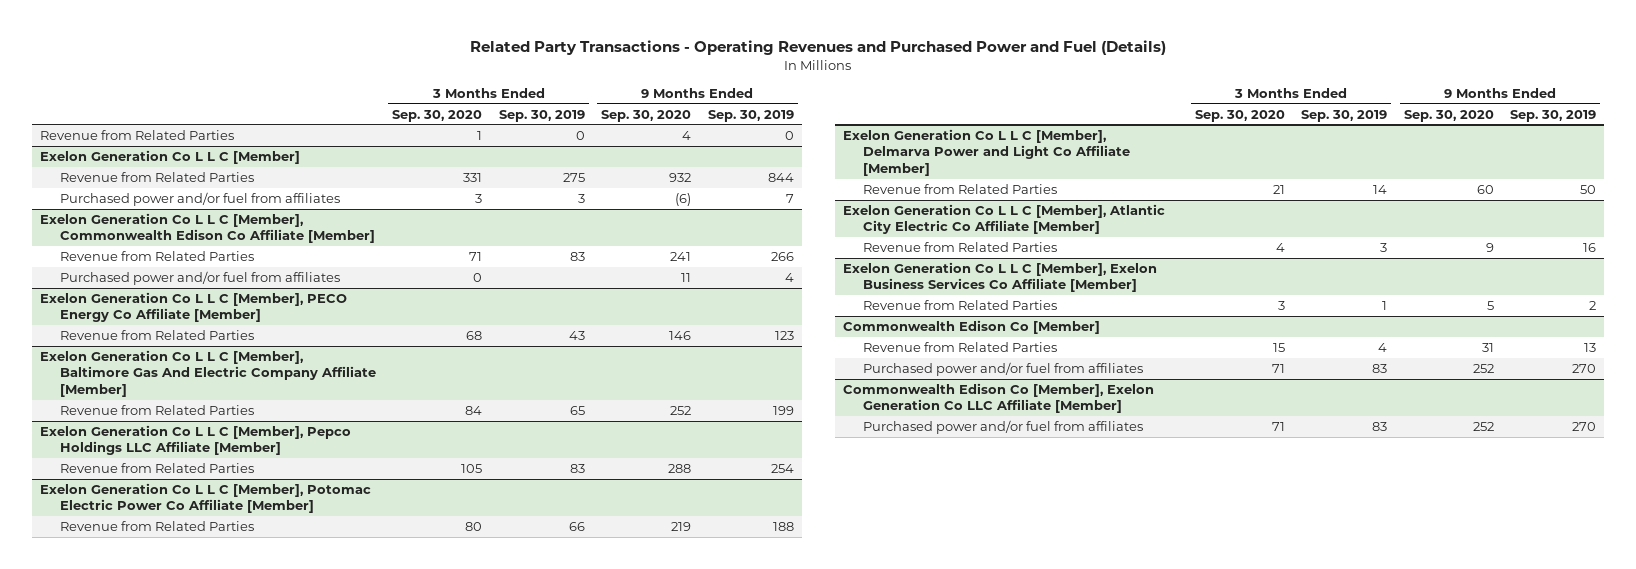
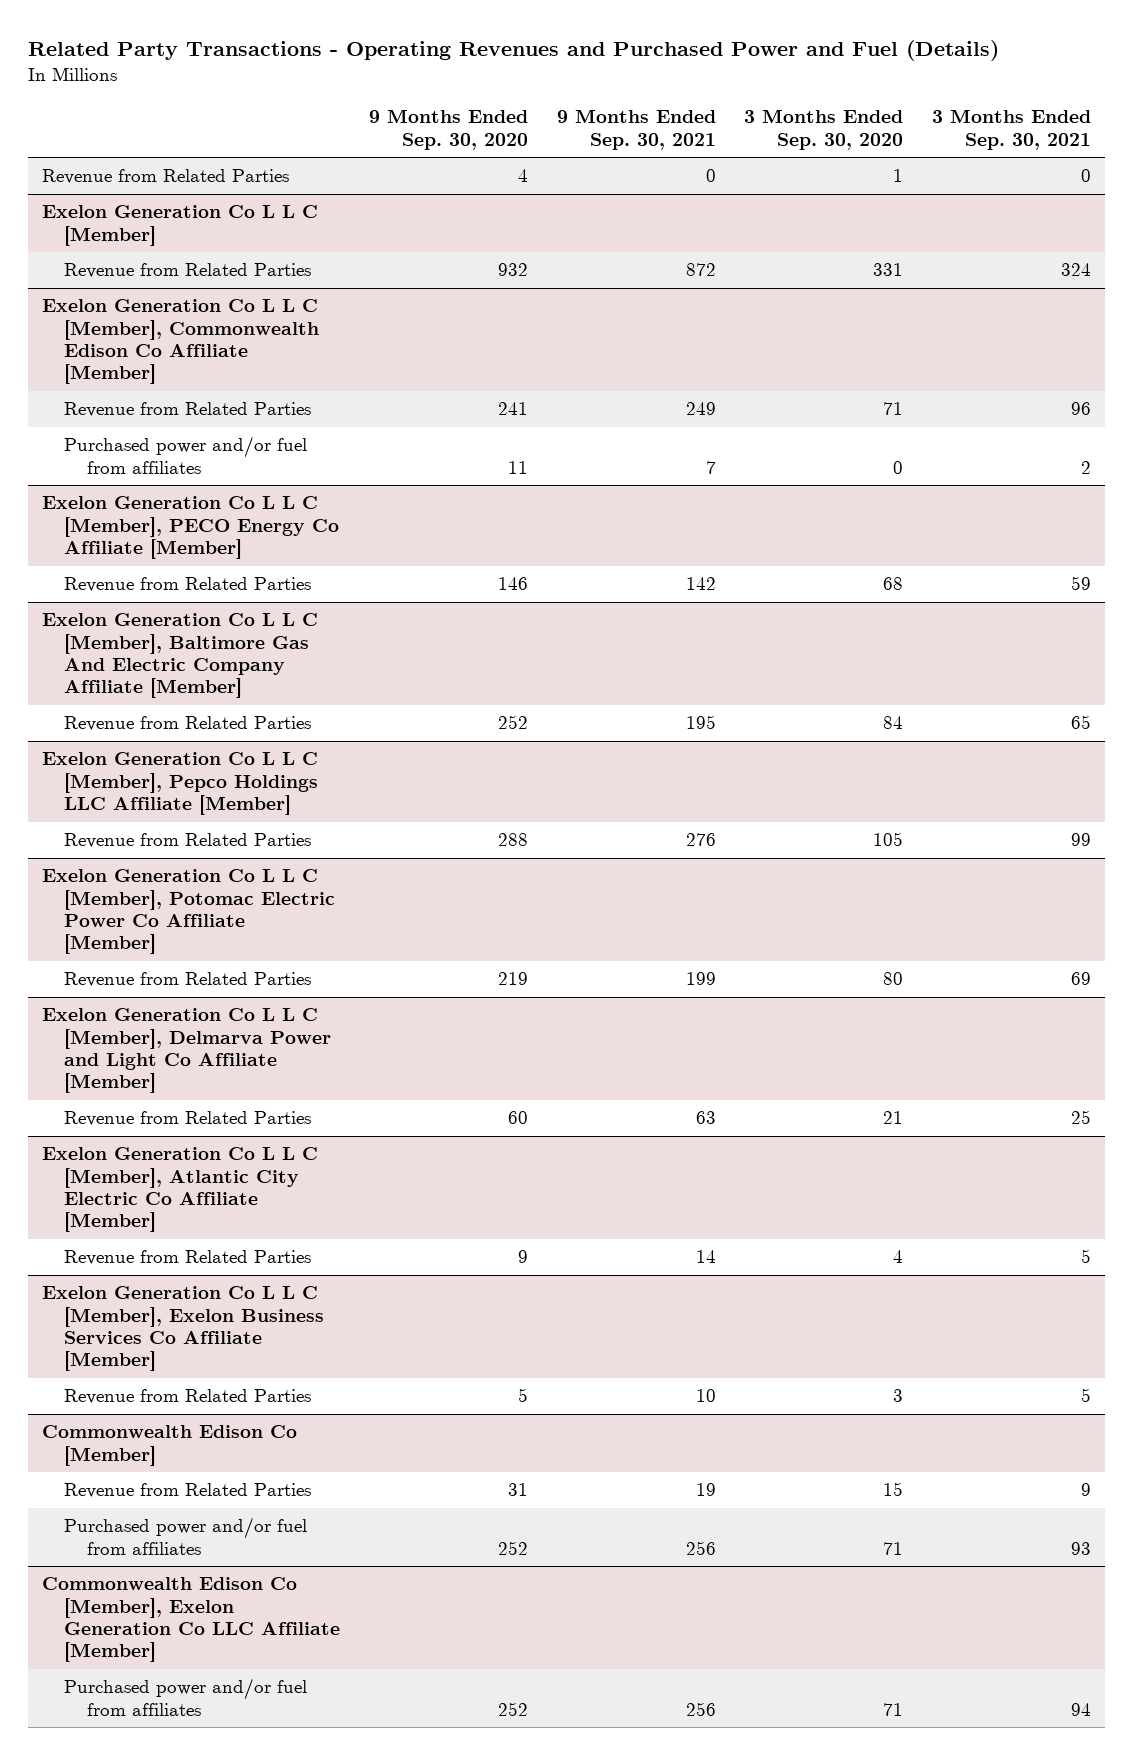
- | 3 Months Ended Sep. 30, 2020 | 3 Months Ended Sep. 30, 2019 | 9 Months Ended Sep. 30, 2020 | 9 Months Ended Sep. 30, 2019
+ | 9 Months Ended Sep. 30, 2020 | 9 Months Ended Sep. 30, 2021 | 3 Months Ended Sep. 30, 2020 | 3 Months Ended Sep. 30, 2021
@ Exelon Generation Co L L C [Member]
- Purchased power and/or fuel from affiliates | 3 | 3 | (6) | 7

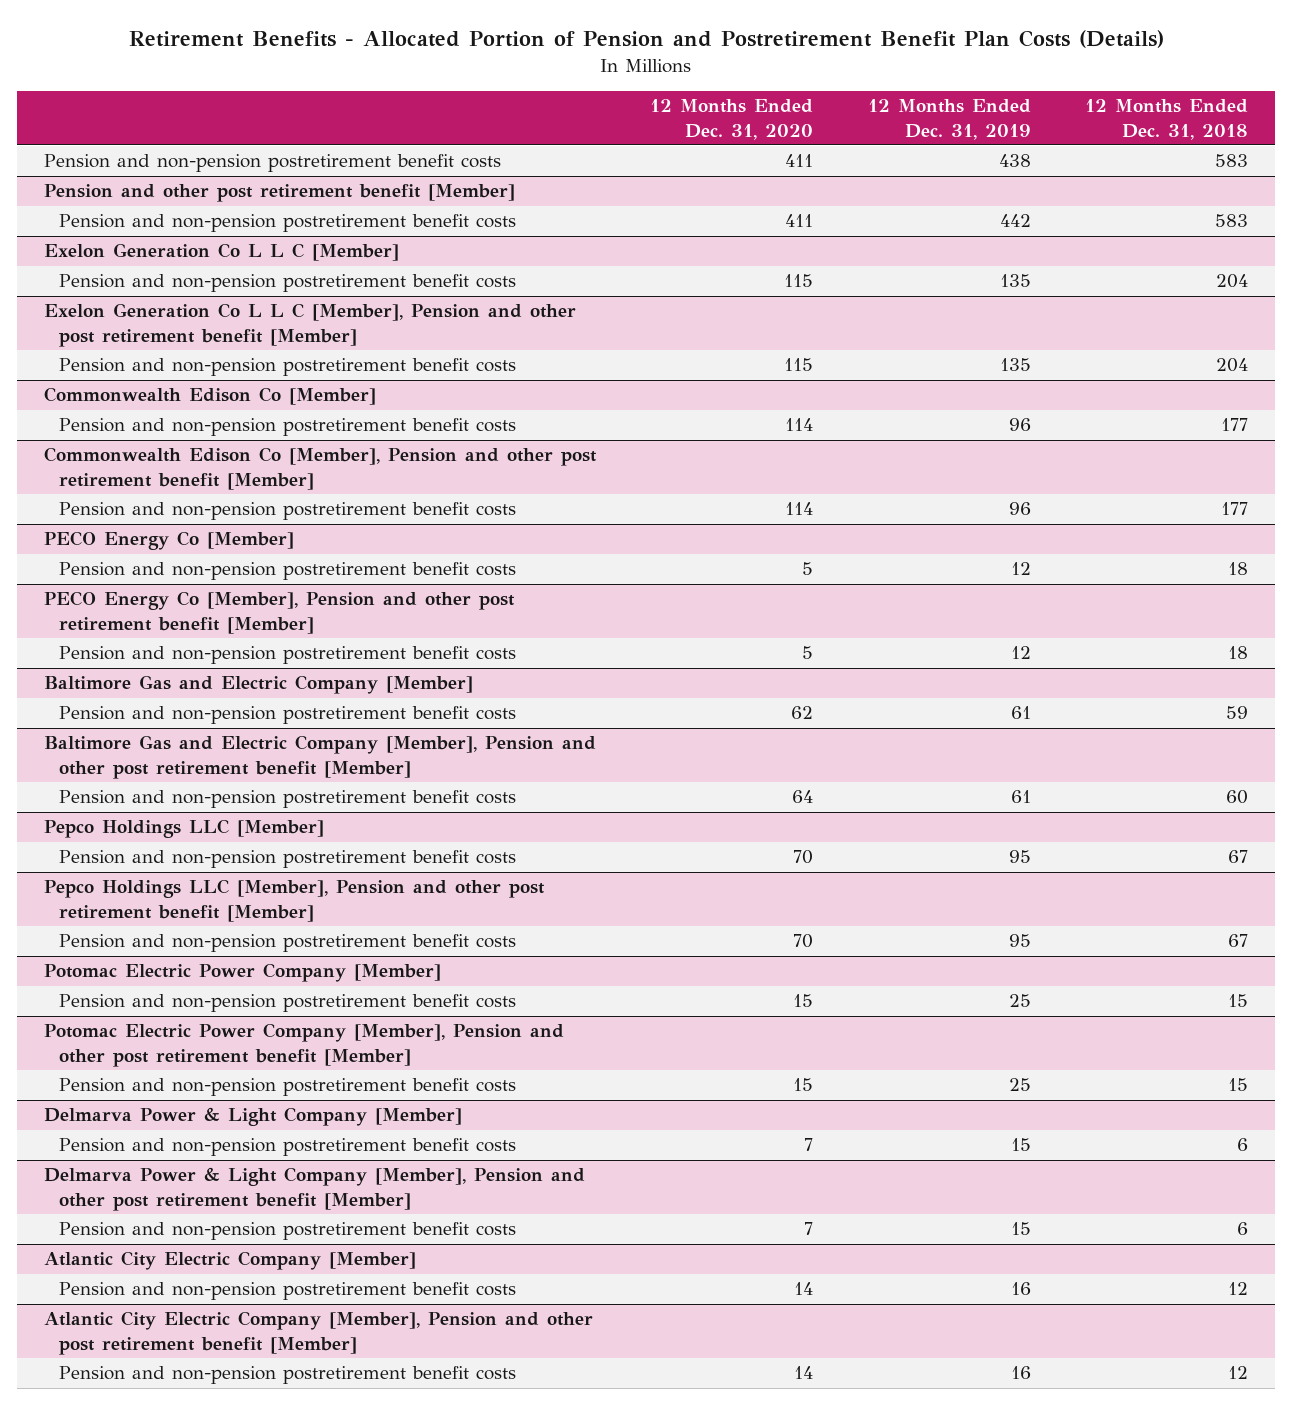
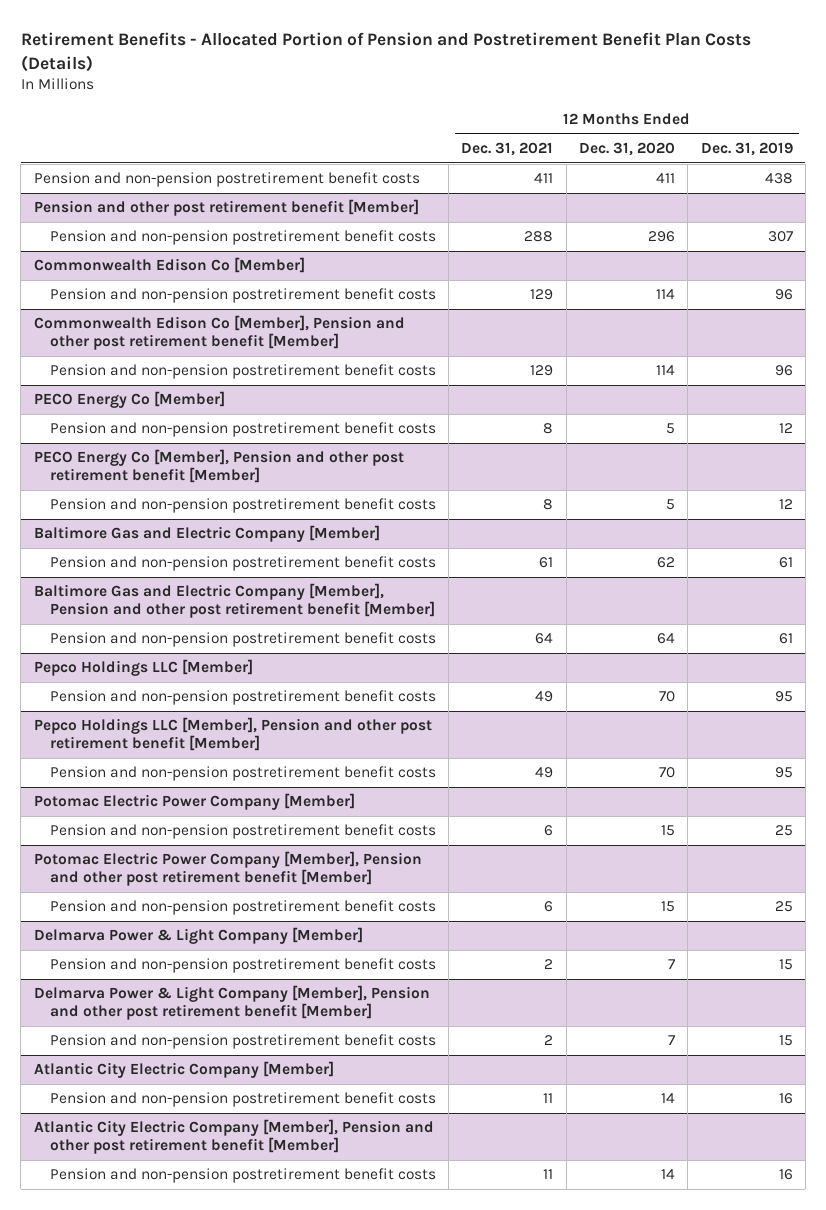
- | 12 Months Ended Dec. 31, 2020 | 12 Months Ended Dec. 31, 2019 | 12 Months Ended Dec. 31, 2018
+ | 12 Months Ended Dec. 31, 2021 | 12 Months Ended Dec. 31, 2020 | 12 Months Ended Dec. 31, 2019
@ Pension and other post retirement benefit [Member]
- Pension and non-pension postretirement benefit costs | 411 | 442 | 583
- Exelon Generation Co L L C [Member]
- Pension and non-pension postretirement benefit costs | 115 | 135 | 204
- Exelon Generation Co L L C [Member], Pension and other post retirement benefit [Member]
- Pension and non-pension postretirement benefit costs | 115 | 135 | 204
@ Pension and other post retirement benefit [Member]
+ Pension and non-pension postretirement benefit costs | 288 | 296 | 307

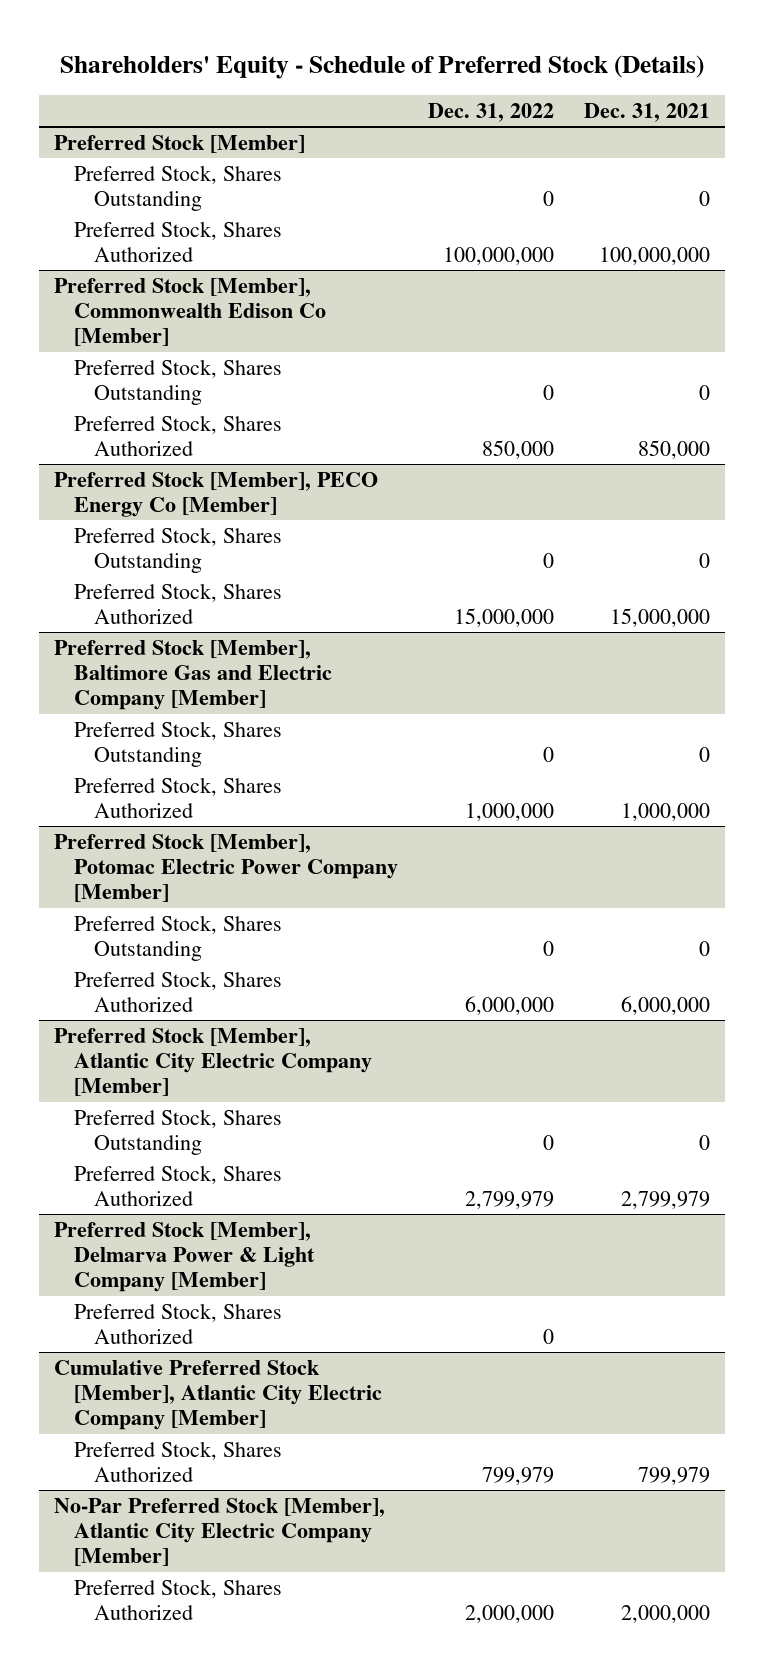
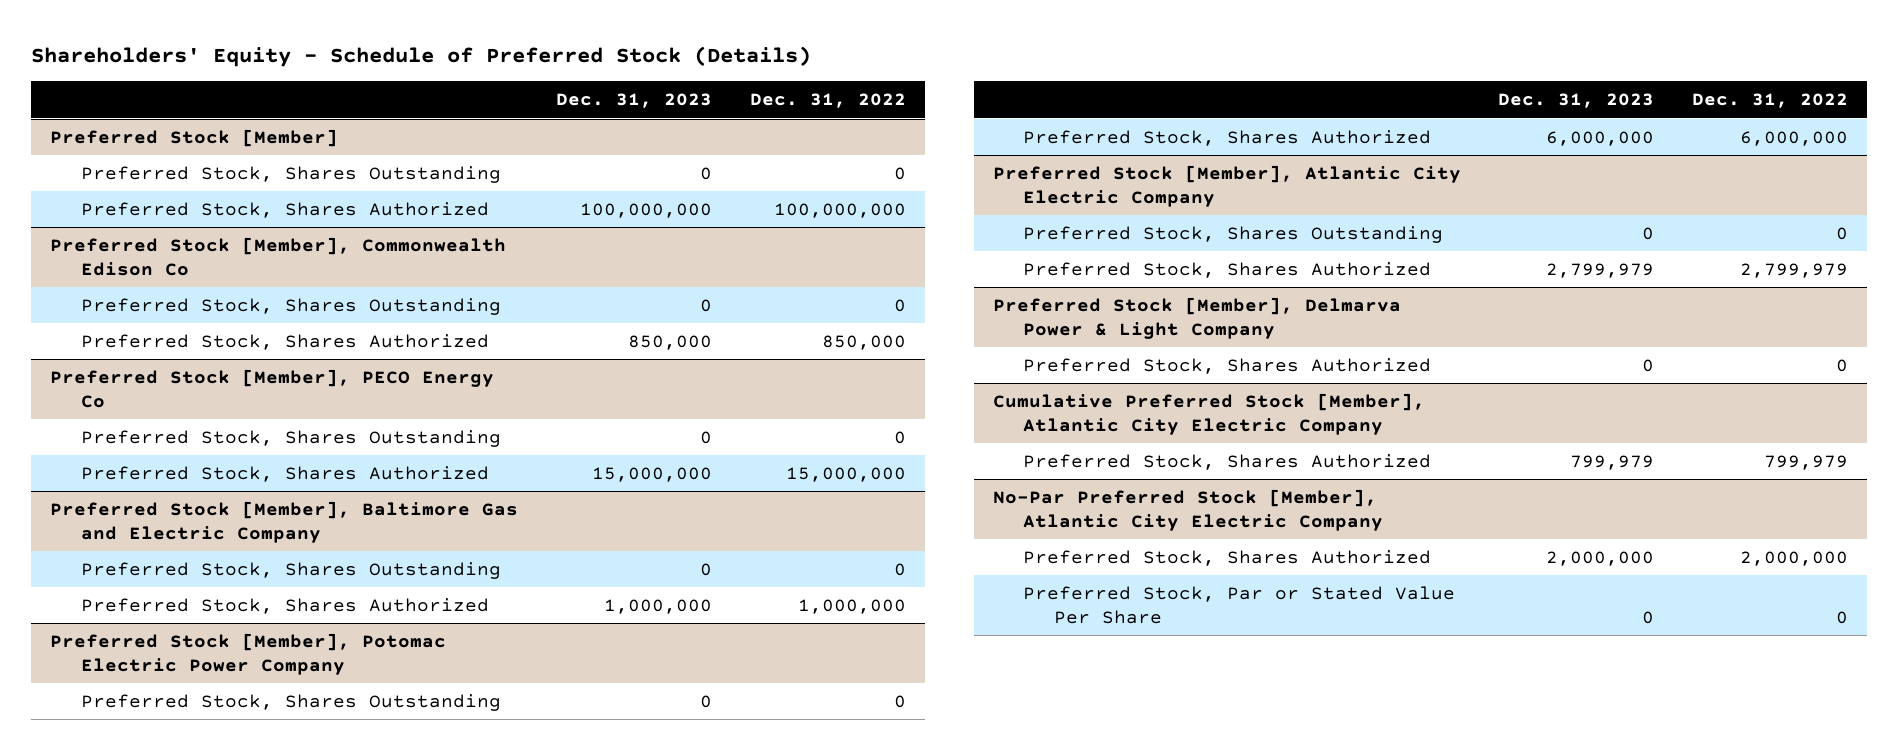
- | Dec. 31, 2022 | Dec. 31, 2021
+ | Dec. 31, 2023 | Dec. 31, 2022
- Preferred Stock [Member], Commonwealth Edison Co [Member]
+ Preferred Stock [Member], Commonwealth Edison Co
- Preferred Stock [Member], PECO Energy Co [Member]
+ Preferred Stock [Member], PECO Energy Co
- Preferred Stock [Member], Baltimore Gas and Electric Company [Member]
+ Preferred Stock [Member], Baltimore Gas and Electric Company
- Preferred Stock [Member], Potomac Electric Power Company [Member]
+ Preferred Stock [Member], Potomac Electric Power Company
- Preferred Stock [Member], Atlantic City Electric Company [Member]
+ Preferred Stock [Member], Atlantic City Electric Company
- Preferred Stock [Member], Delmarva Power & Light Company [Member]
+ Preferred Stock [Member], Delmarva Power & Light Company
- Cumulative Preferred Stock [Member], Atlantic City Electric Company [Member]
+ Cumulative Preferred Stock [Member], Atlantic City Electric Company
- No-Par Preferred Stock [Member], Atlantic City Electric Company [Member]
+ No-Par Preferred Stock [Member], Atlantic City Electric Company
+ Preferred Stock, Par or Stated Value Per Share | 0 | 0

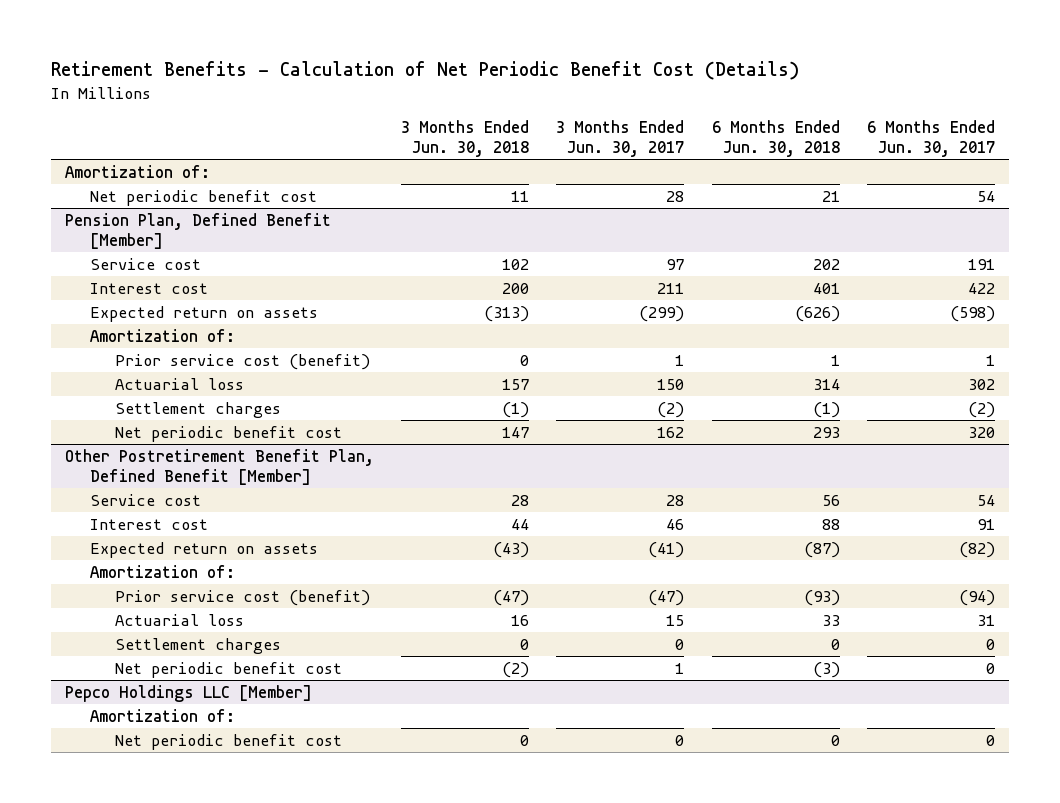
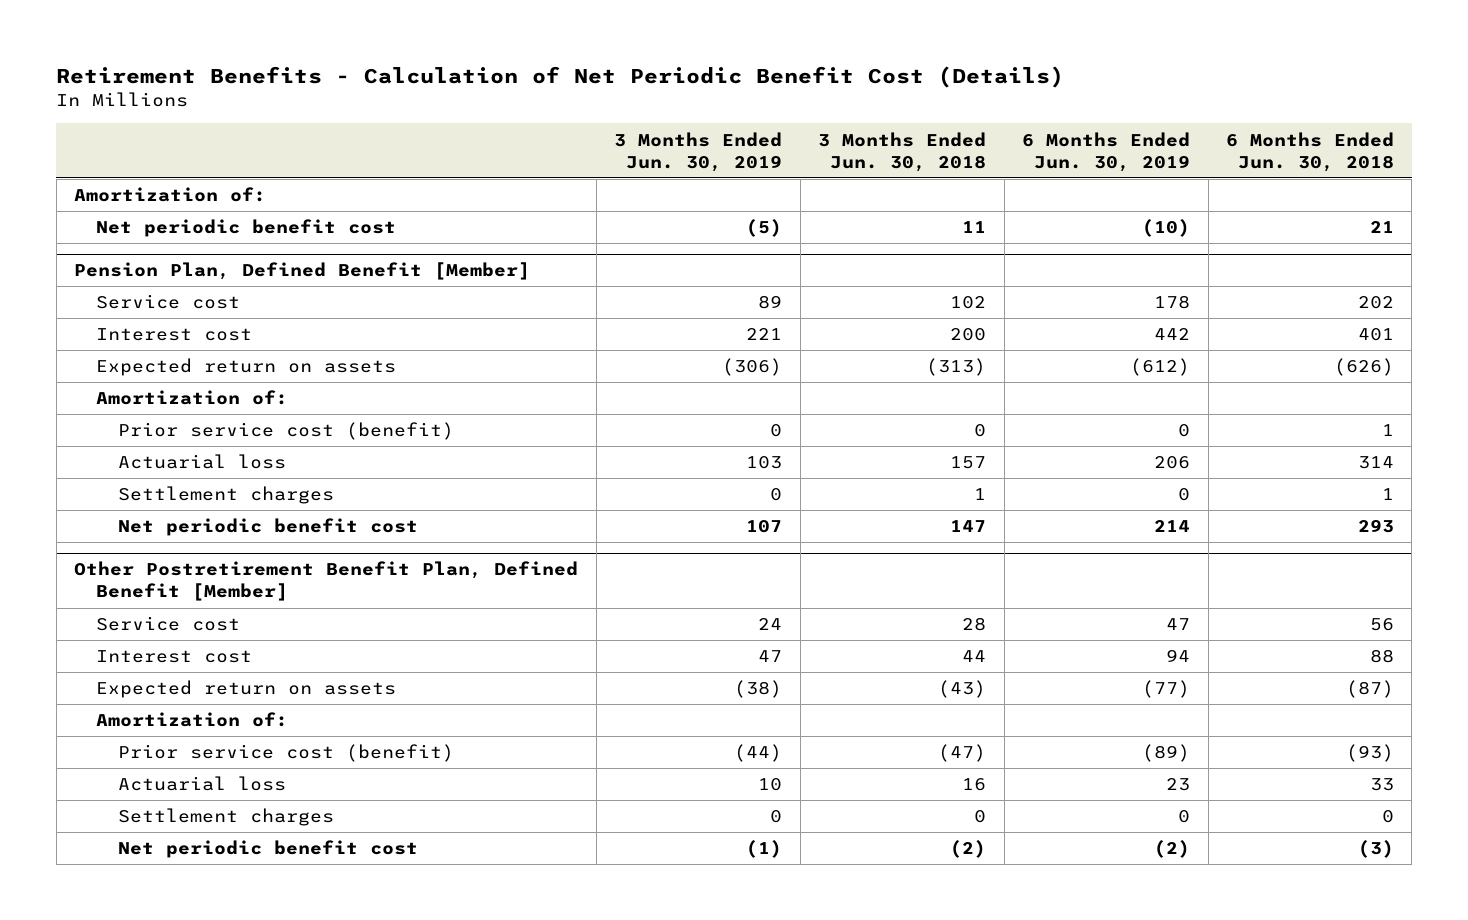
- | 3 Months Ended Jun. 30, 2018 | 3 Months Ended Jun. 30, 2017 | 6 Months Ended Jun. 30, 2018 | 6 Months Ended Jun. 30, 2017
+ | 3 Months Ended Jun. 30, 2019 | 3 Months Ended Jun. 30, 2018 | 6 Months Ended Jun. 30, 2019 | 6 Months Ended Jun. 30, 2018
@ Pension Plan, Defined Benefit [Member]
- Settlement charges | (1) | (2) | (1) | (2)
+ Settlement charges | 0 | 1 | 0 | 1
- Pepco Holdings LLC [Member]
- Amortization of:
- Net periodic benefit cost | 0 | 0 | 0 | 0

